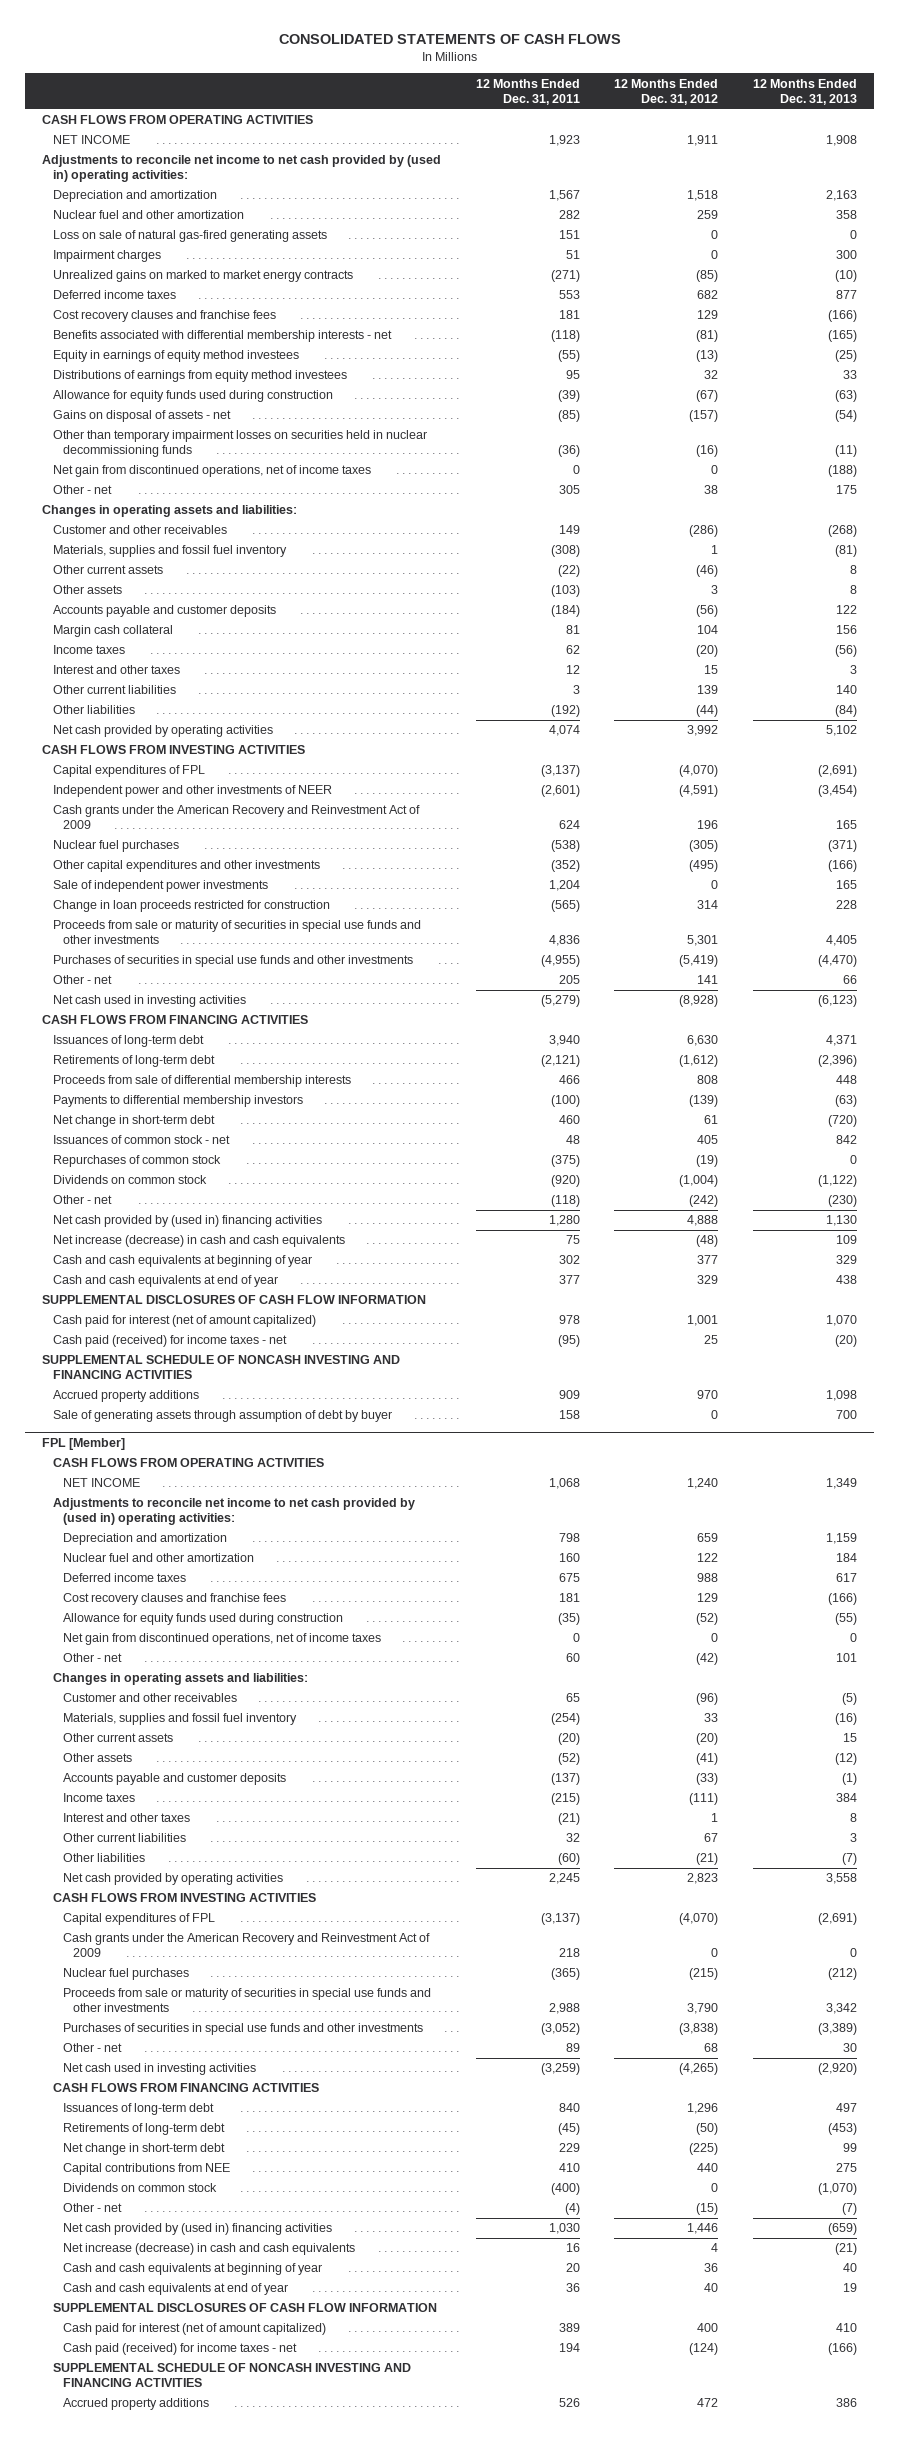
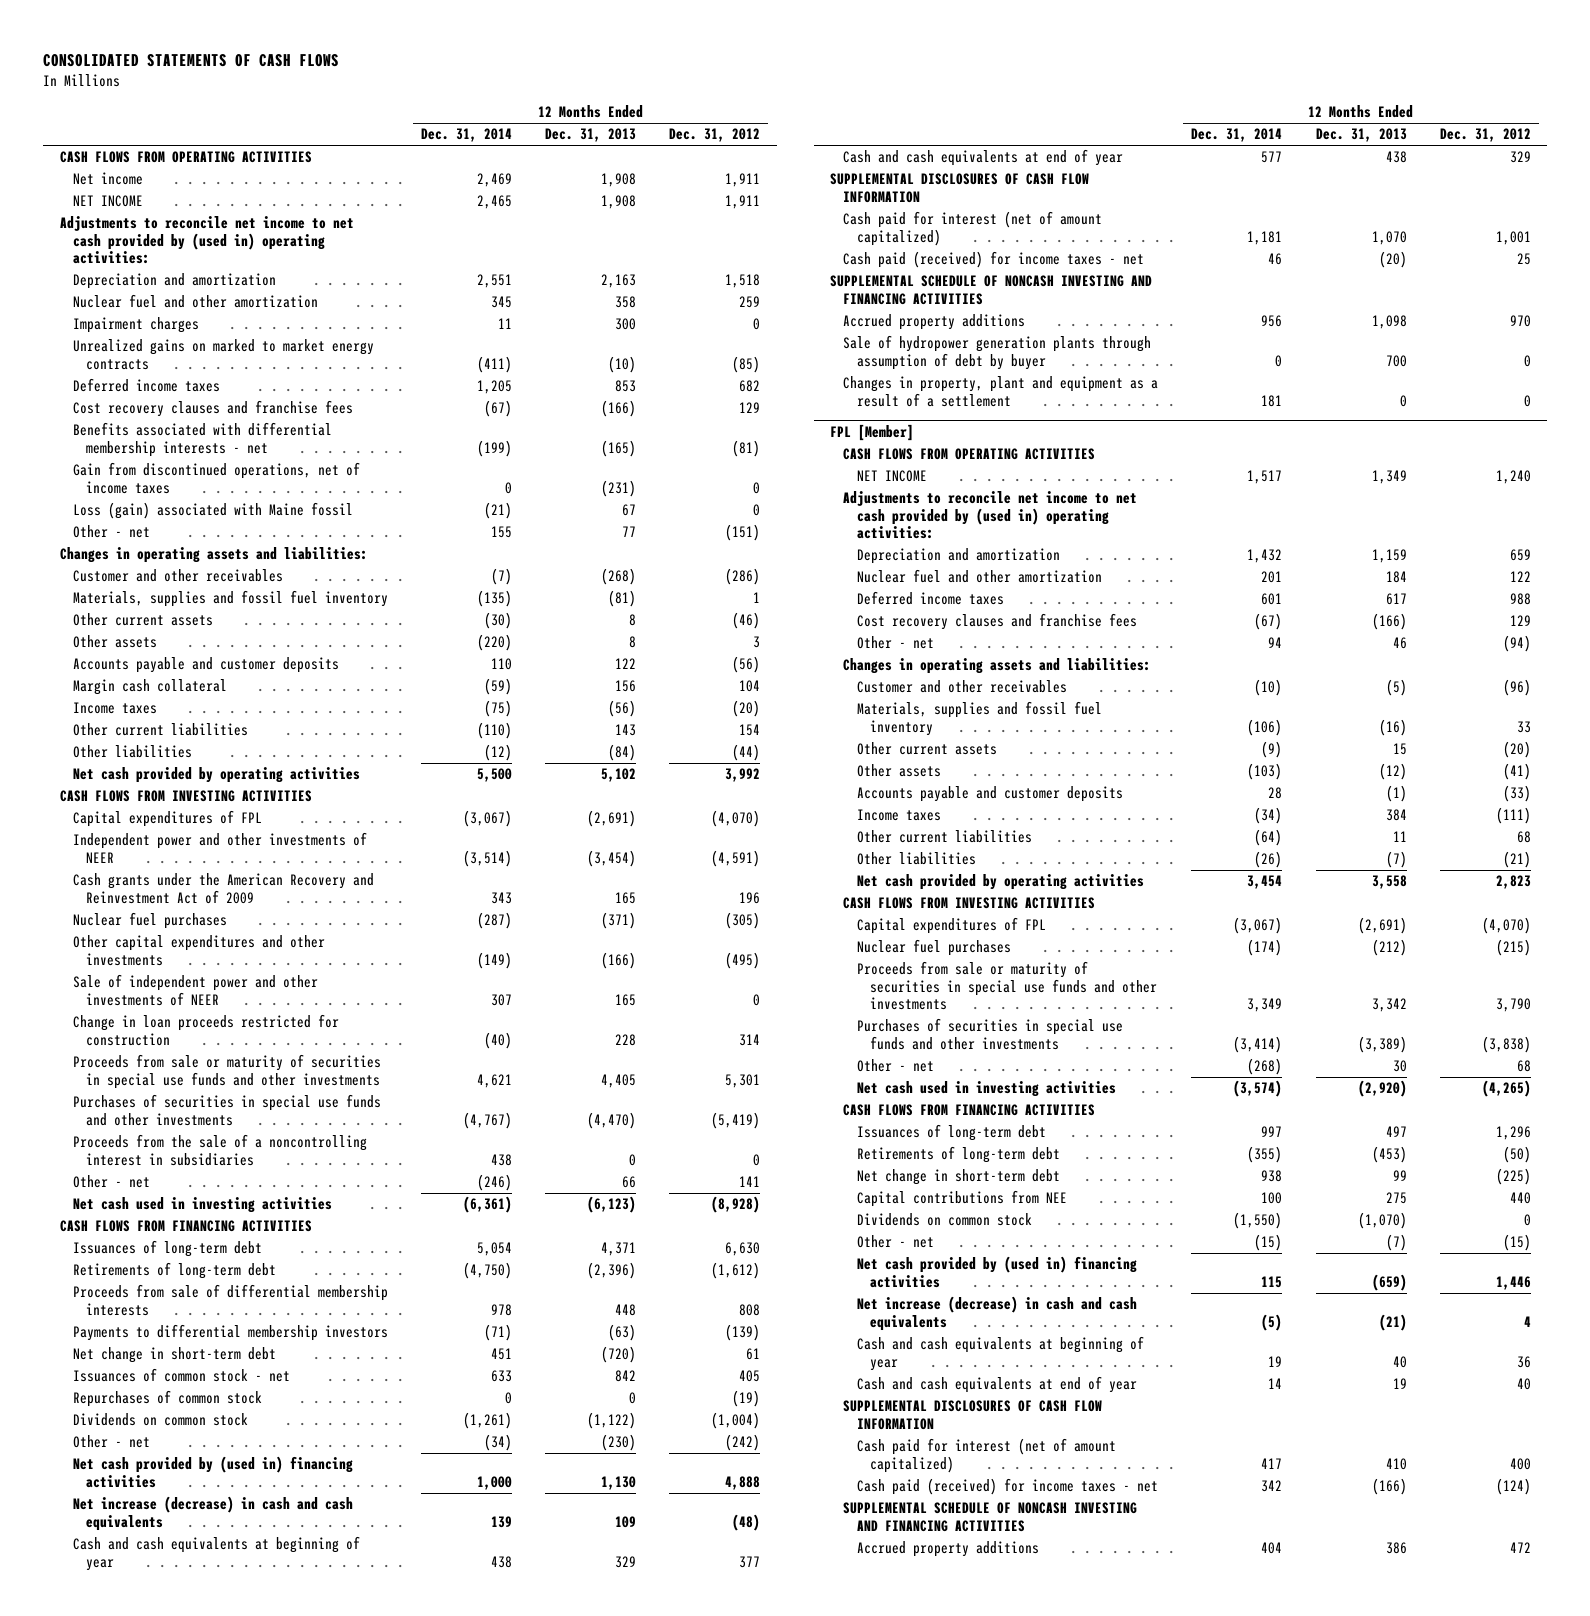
- | 12 Months Ended Dec. 31, 2011 | 12 Months Ended Dec. 31, 2012 | 12 Months Ended Dec. 31, 2013
+ | 12 Months Ended Dec. 31, 2014 | 12 Months Ended Dec. 31, 2013 | 12 Months Ended Dec. 31, 2012
+ Net income | 2,469 | 1,908 | 1,911
- Loss on sale of natural gas-fired generating assets | 151 | 0 | 0
- Deferred income taxes | 553 | 682 | 877
+ Deferred income taxes | 1,205 | 853 | 682
- Equity in earnings of equity method investees | (55) | (13) | (25)
- Distributions of earnings from equity method investees | 95 | 32 | 33
- Allowance for equity funds used during construction | (39) | (67) | (63)
- Gains on disposal of assets - net | (85) | (157) | (54)
- Other than temporary impairment losses on securities held in nuclear decommissioning funds | (36) | (16) | (11)
- Net gain from discontinued operations, net of income taxes | 0 | 0 | (188)
- Other - net | 305 | 38 | 175
+ Gain from discontinued operations, net of income taxes | 0 | (231) | 0
+ Loss (gain) associated with Maine fossil | (21) | 67 | 0
+ Other - net | 155 | 77 | (151)
- Interest and other taxes | 12 | 15 | 3
- Other current liabilities | 3 | 139 | 140
+ Other current liabilities | (110) | 143 | 154
- Sale of independent power investments | 1,204 | 0 | 165
+ Sale of independent power and other investments of NEER | 307 | 165 | 0
+ Proceeds from the sale of a noncontrolling interest in subsidiaries | 438 | 0 | 0
- Sale of generating assets through assumption of debt by buyer | 158 | 0 | 700
+ Sale of hydropower generation plants through assumption of debt by buyer | 0 | 700 | 0
+ Changes in property, plant and equipment as a result of a settlement | 181 | 0 | 0
@ FPL [Member]
- Allowance for equity funds used during construction | (35) | (52) | (55)
- Net gain from discontinued operations, net of income taxes | 0 | 0 | 0
- Other - net | 60 | (42) | 101
+ Other - net | 94 | 46 | (94)
- Interest and other taxes | (21) | 1 | 8
- Other current liabilities | 32 | 67 | 3
+ Other current liabilities | (64) | 11 | 68
- Cash grants under the American Recovery and Reinvestment Act of 2009 | 218 | 0 | 0

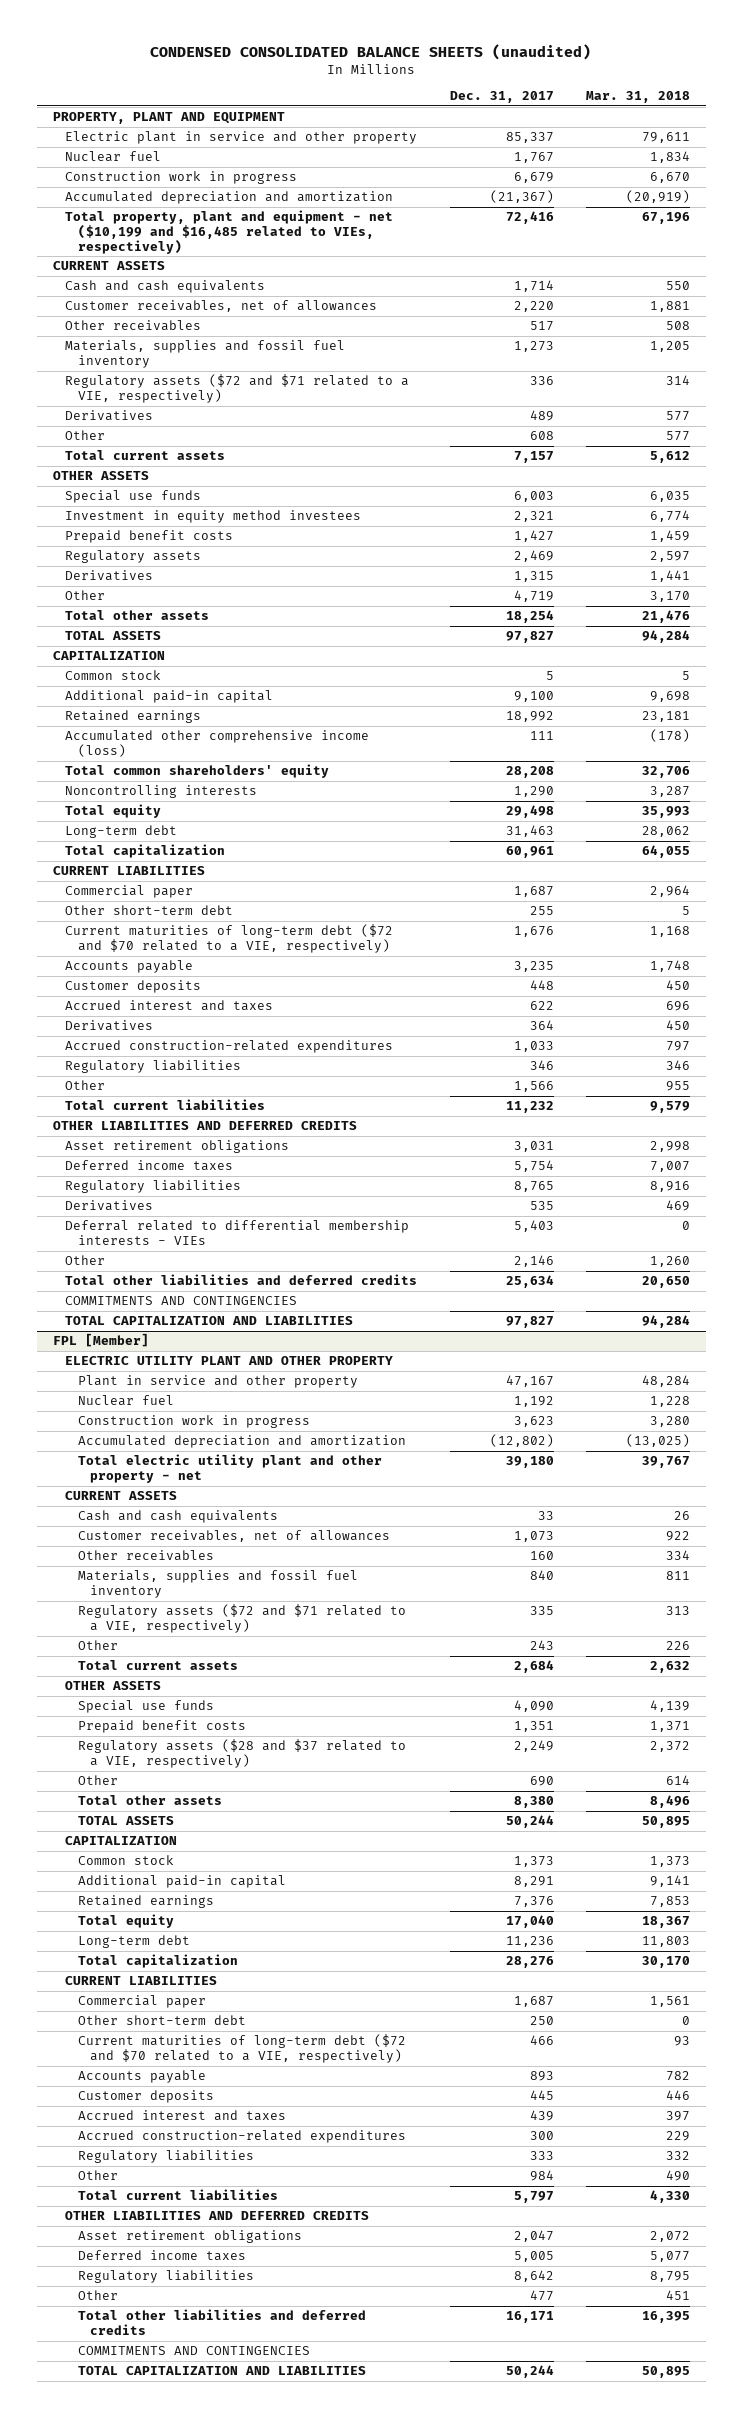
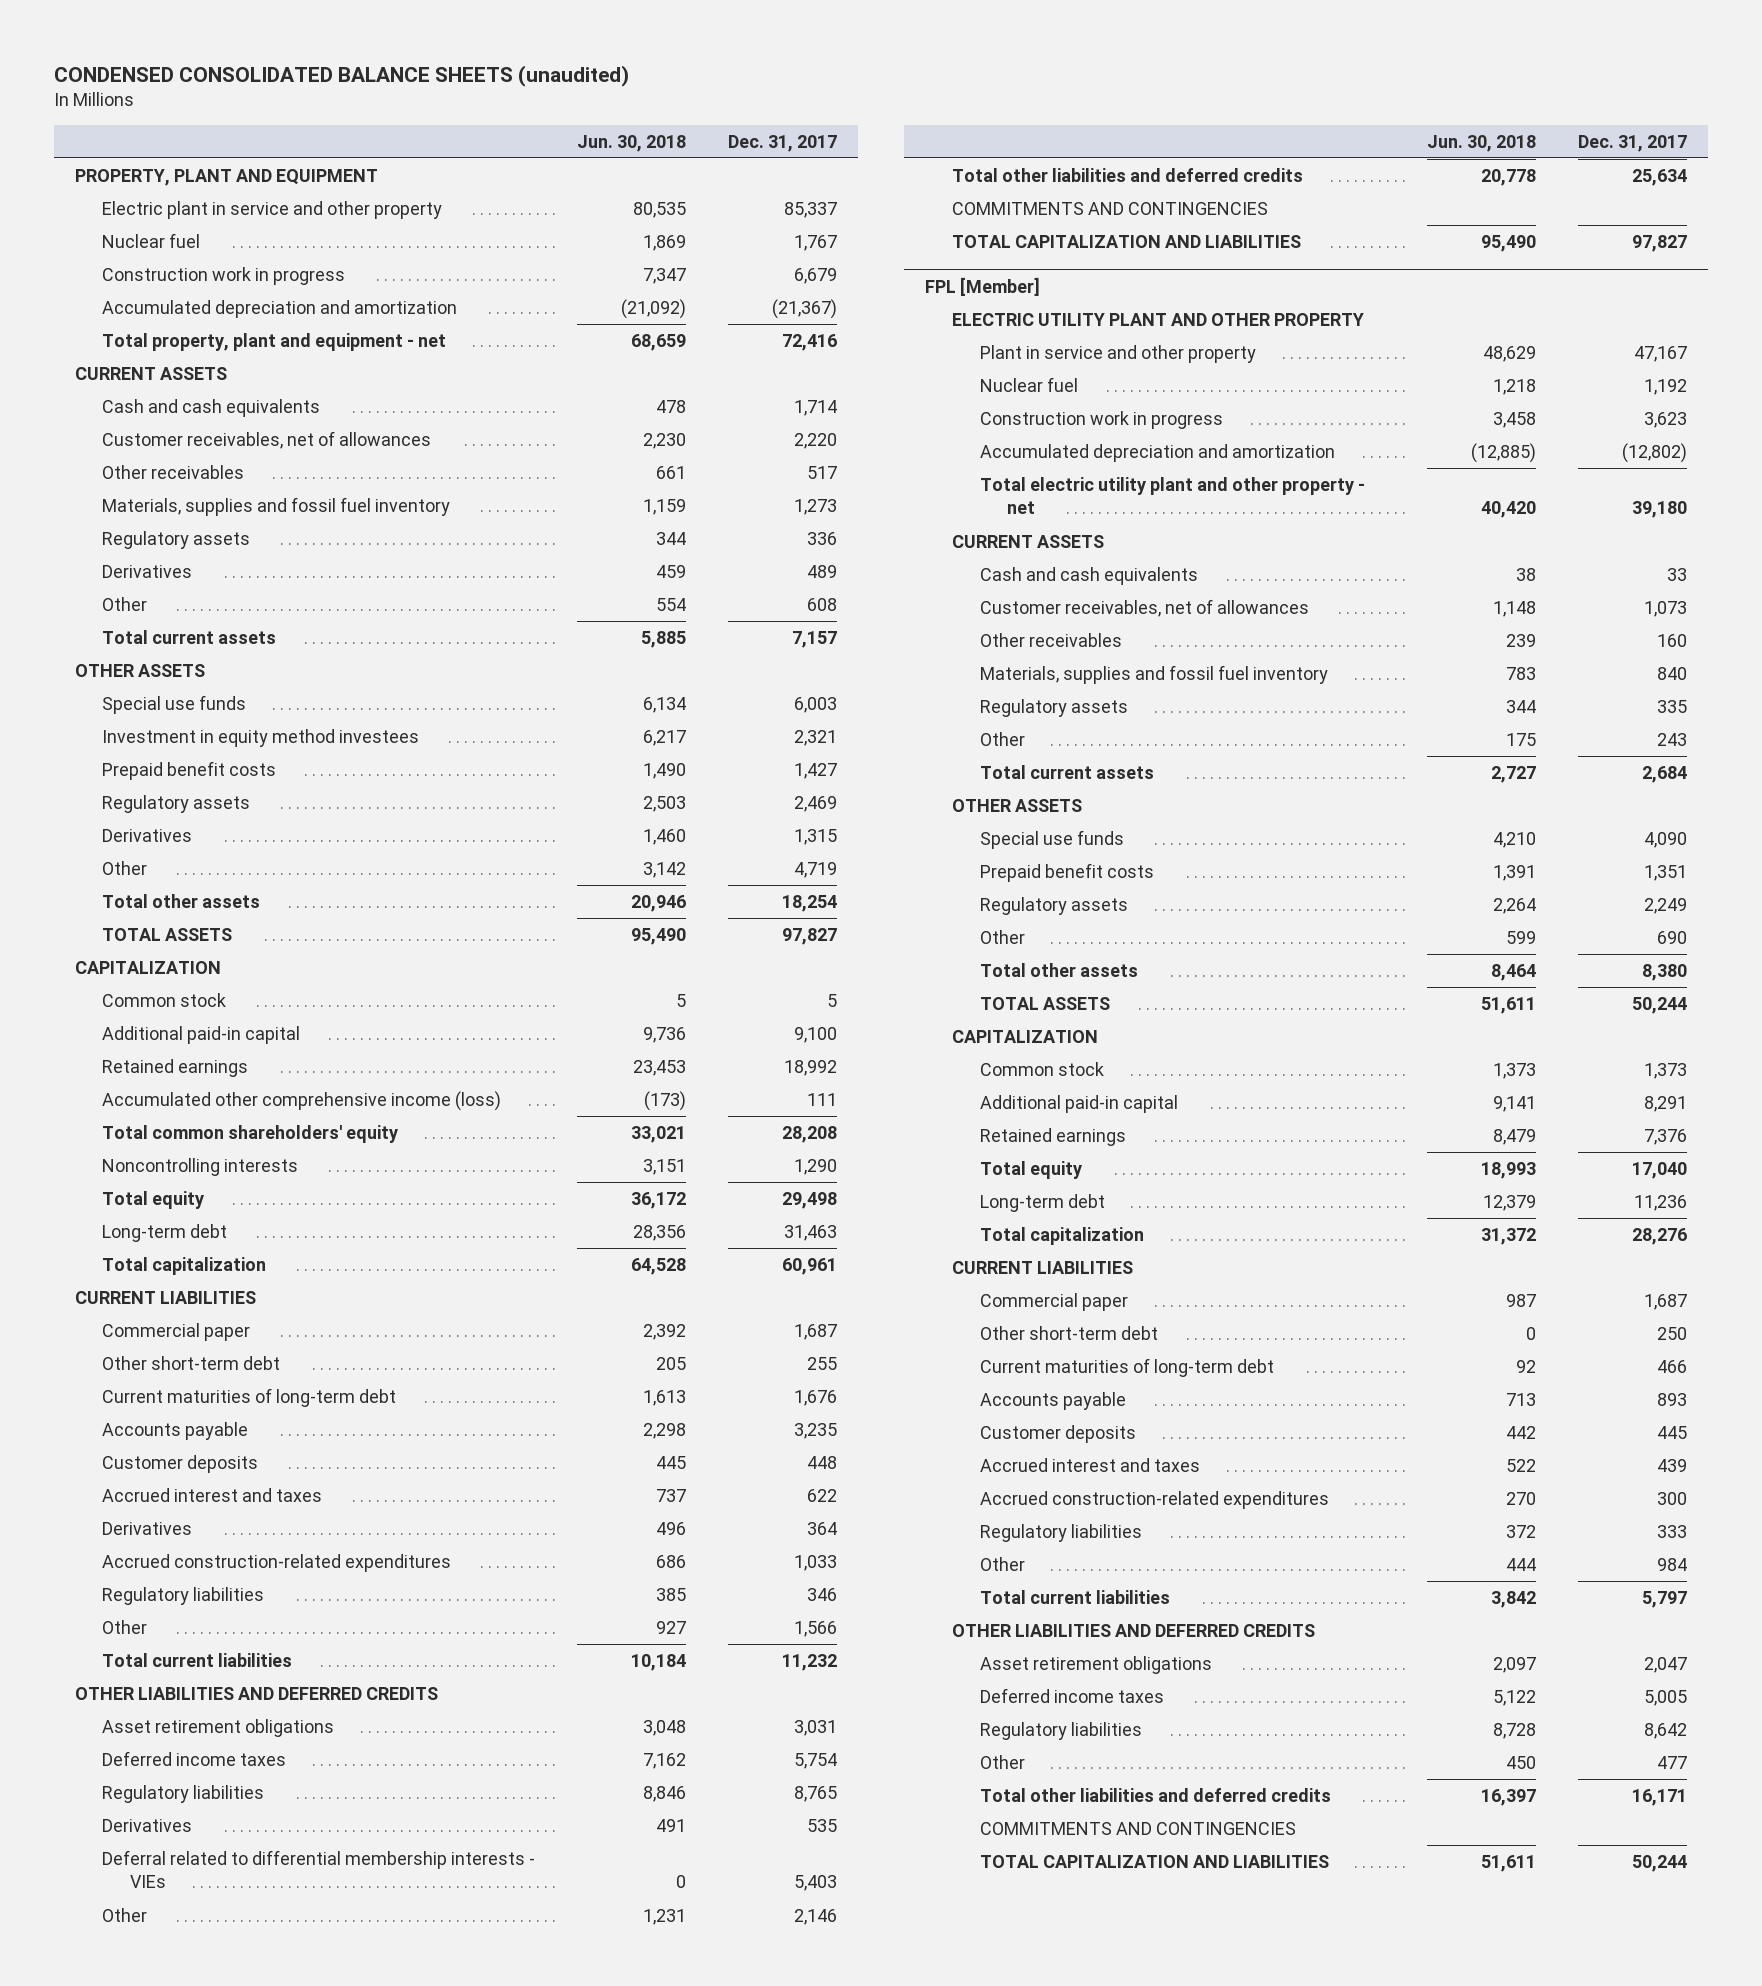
- | Dec. 31, 2017 | Mar. 31, 2018
+ | Jun. 30, 2018 | Dec. 31, 2017
- Total property, plant and equipment - net ($10,199 and $16,485 related to VIEs, respectively) | 72,416 | 67,196
+ Total property, plant and equipment - net | 68,659 | 72,416
- Regulatory assets ($72 and $71 related to a VIE, respectively) | 336 | 314
+ Regulatory assets | 344 | 336
- Current maturities of long-term debt ($72 and $70 related to a VIE, respectively) | 1,676 | 1,168
+ Current maturities of long-term debt | 1,613 | 1,676
@ FPL [Member]
- Regulatory assets ($72 and $71 related to a VIE, respectively) | 335 | 313
+ Regulatory assets | 344 | 335
- Regulatory assets ($28 and $37 related to a VIE, respectively) | 2,249 | 2,372
+ Regulatory assets | 2,264 | 2,249
- Current maturities of long-term debt ($72 and $70 related to a VIE, respectively) | 466 | 93
+ Current maturities of long-term debt | 92 | 466

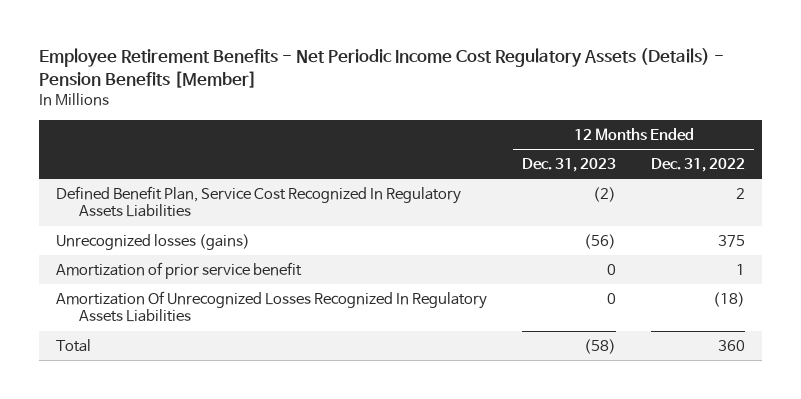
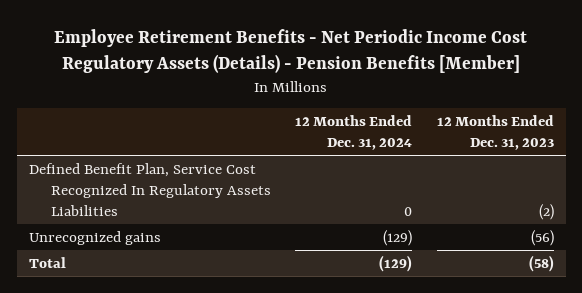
- | 12 Months Ended Dec. 31, 2023 | 12 Months Ended Dec. 31, 2022
+ | 12 Months Ended Dec. 31, 2024 | 12 Months Ended Dec. 31, 2023
- Unrecognized losses (gains) | (56) | 375
- Amortization of prior service benefit | 0 | 1
- Amortization Of Unrecognized Losses Recognized In Regulatory Assets Liabilities | 0 | (18)
+ Unrecognized gains | (129) | (56)

